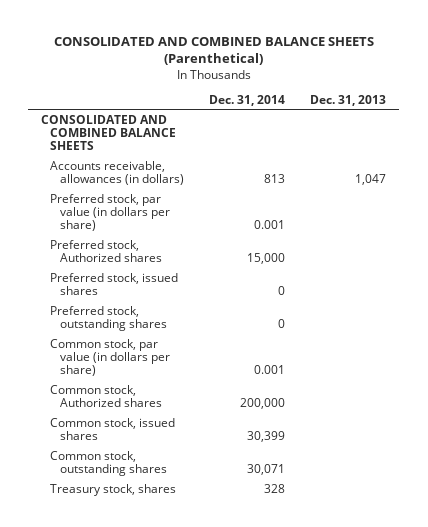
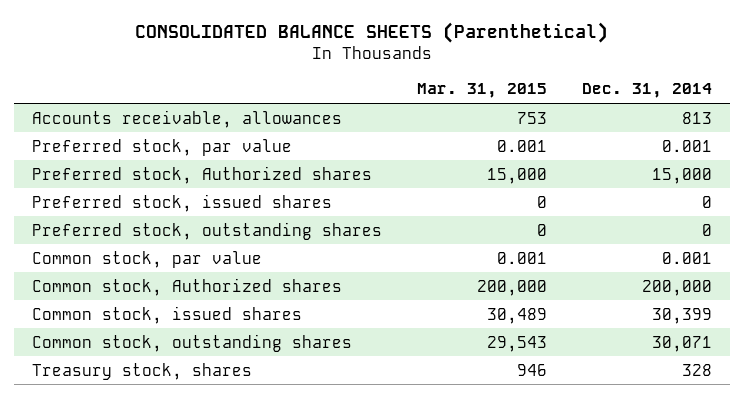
- CONSOLIDATED AND COMBINED BALANCE SHEETS (Parenthetical)
+ CONSOLIDATED BALANCE SHEETS (Parenthetical)
- | Dec. 31, 2014 | Dec. 31, 2013
+ | Mar. 31, 2015 | Dec. 31, 2014
- CONSOLIDATED AND COMBINED BALANCE SHEETS
- Accounts receivable, allowances (in dollars) | 813 | 1,047
- Preferred stock, par value (in dollars per share) | 0.001 |
+ Accounts receivable, allowances | 753 | 813
+ Preferred stock, par value | 0.001 | 0.001
- Common stock, par value (in dollars per share) | 0.001 |
+ Common stock, par value | 0.001 | 0.001

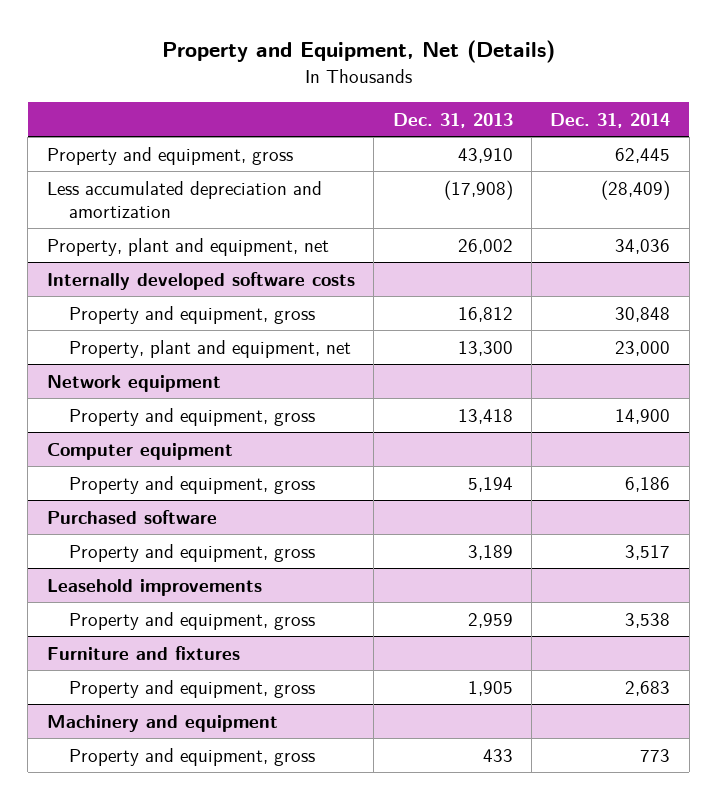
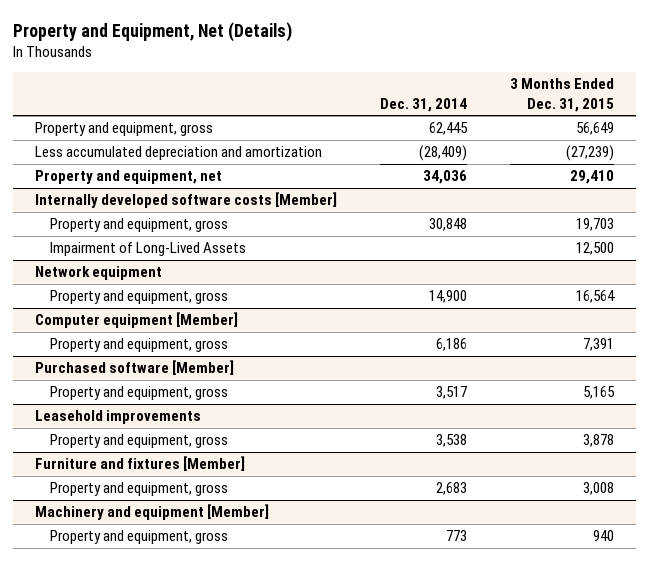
- | Dec. 31, 2013 | Dec. 31, 2014
+ | Dec. 31, 2014 | 3 Months Ended Dec. 31, 2015
- Property, plant and equipment, net | 26,002 | 34,036
- Internally developed software costs
+ Property and equipment, net | 34,036 | 29,410
+ Internally developed software costs [Member]
- Property, plant and equipment, net | 13,300 | 23,000
+ Impairment of Long-Lived Assets | | 12,500
- Computer equipment
+ Computer equipment [Member]
- Purchased software
+ Purchased software [Member]
- Furniture and fixtures
+ Furniture and fixtures [Member]
- Machinery and equipment
+ Machinery and equipment [Member]

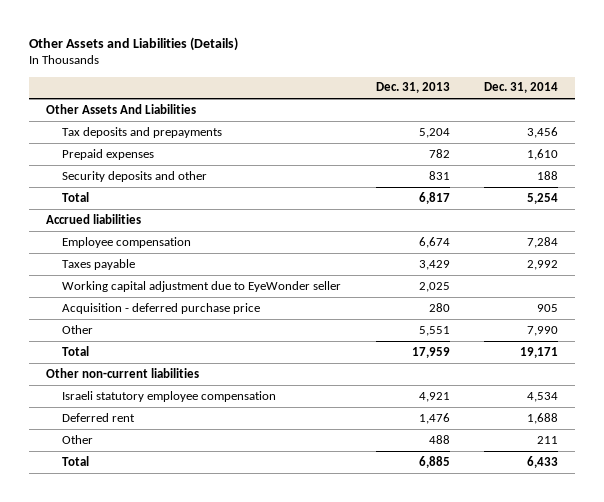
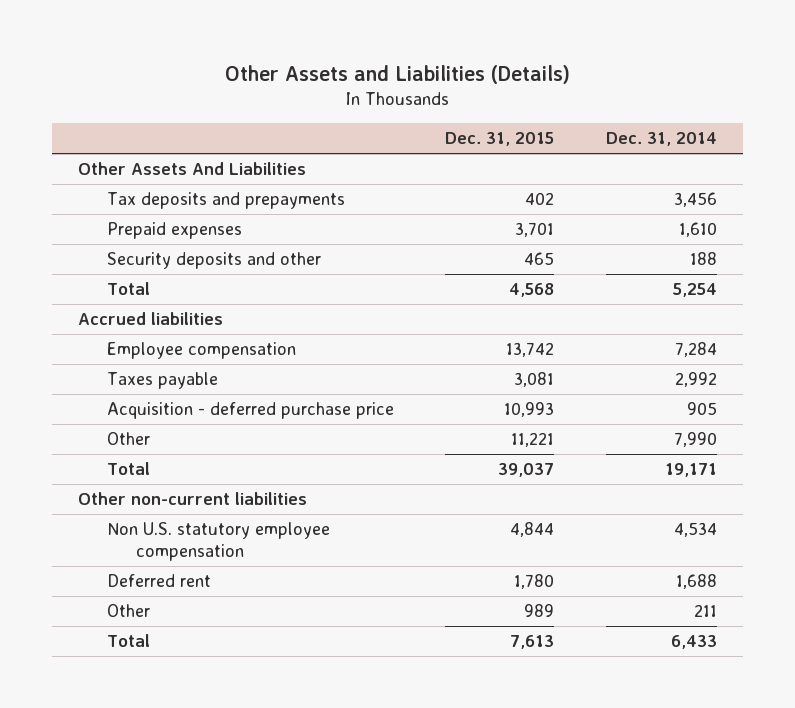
- | Dec. 31, 2013 | Dec. 31, 2014
+ | Dec. 31, 2015 | Dec. 31, 2014
- Working capital adjustment due to EyeWonder seller | 2,025 |
- Israeli statutory employee compensation | 4,921 | 4,534
+ Non U.S. statutory employee compensation | 4,844 | 4,534

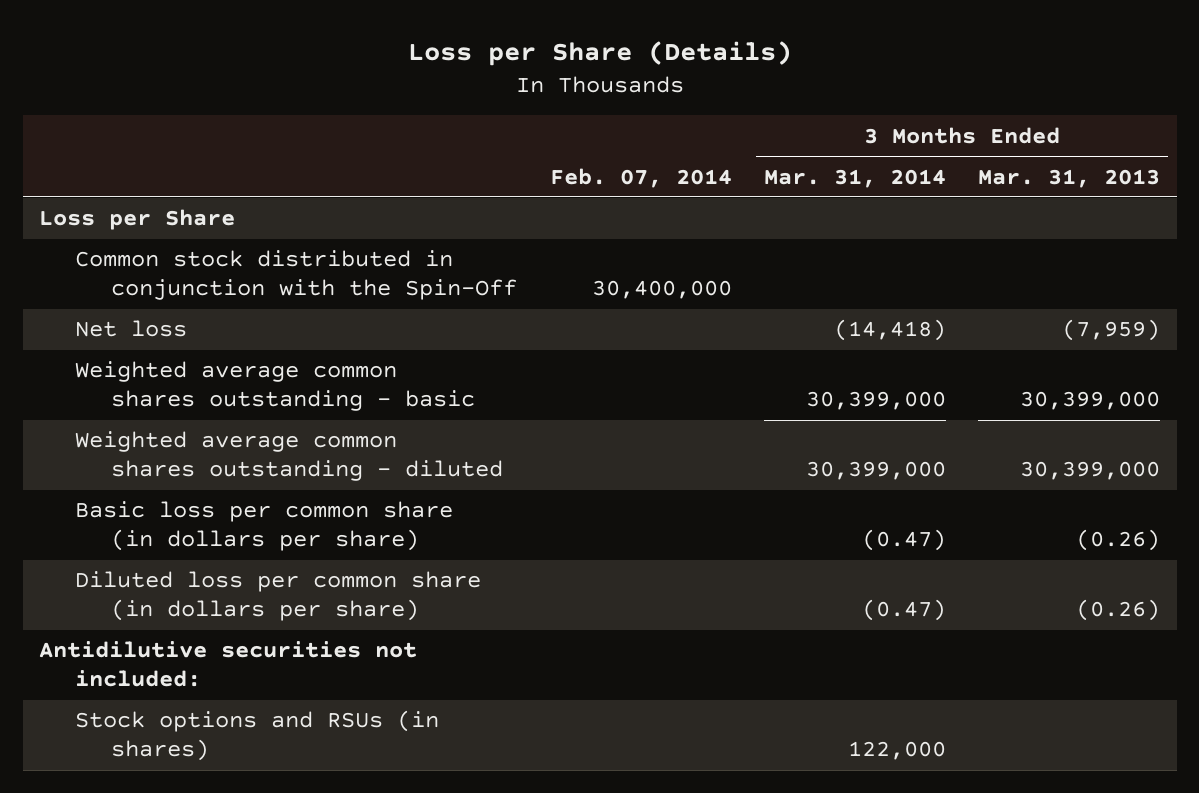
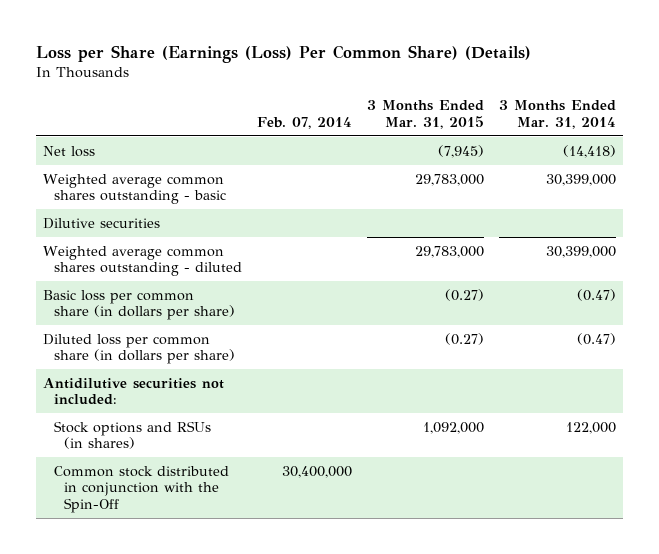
- Loss per Share (Details)
+ Loss per Share (Earnings (Loss) Per Common Share) (Details)
- | Feb. 07, 2014 | 3 Months Ended Mar. 31, 2014 | 3 Months Ended Mar. 31, 2013
+ | Feb. 07, 2014 | 3 Months Ended Mar. 31, 2015 | 3 Months Ended Mar. 31, 2014
- Loss per Share
+ Dilutive securities
moved down: Common stock distributed in conjunction with the Spin-Off | 30,400,000 | |

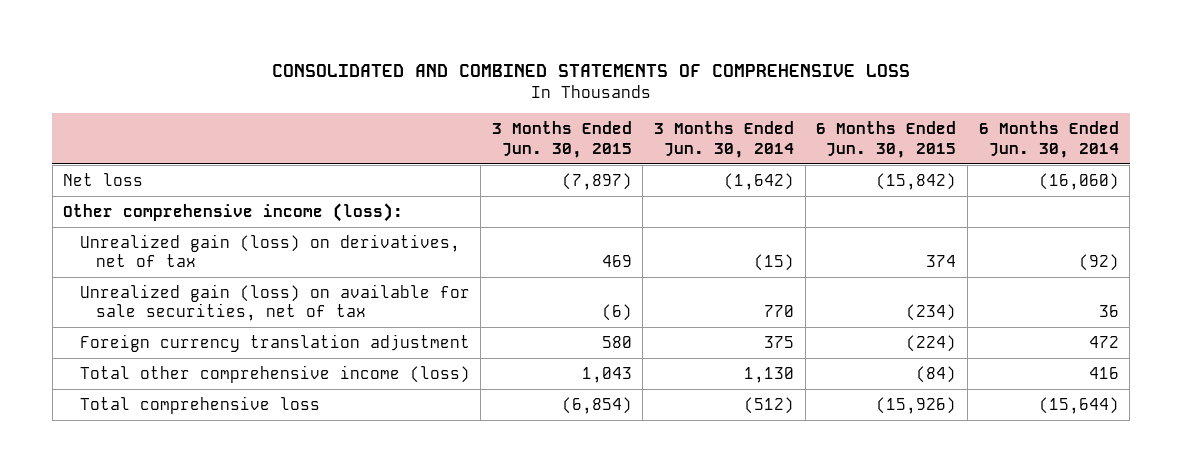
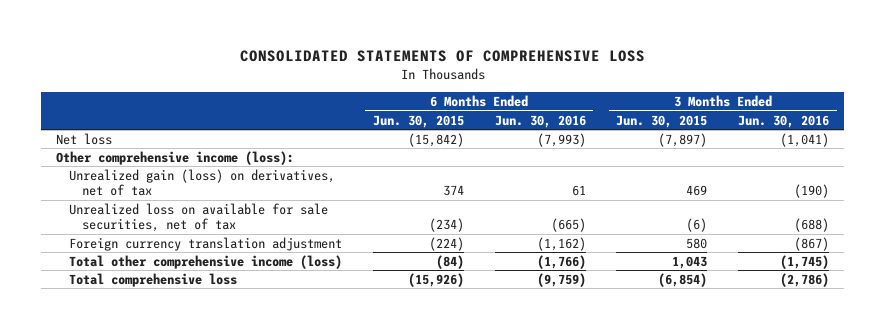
- CONSOLIDATED AND COMBINED STATEMENTS OF COMPREHENSIVE LOSS
+ CONSOLIDATED STATEMENTS OF COMPREHENSIVE LOSS
- | 3 Months Ended Jun. 30, 2015 | 3 Months Ended Jun. 30, 2014 | 6 Months Ended Jun. 30, 2015 | 6 Months Ended Jun. 30, 2014
+ | 6 Months Ended Jun. 30, 2015 | 6 Months Ended Jun. 30, 2016 | 3 Months Ended Jun. 30, 2015 | 3 Months Ended Jun. 30, 2016
- Unrealized gain (loss) on available for sale securities, net of tax | (6) | 770 | (234) | 36
+ Unrealized loss on available for sale securities, net of tax | (234) | (665) | (6) | (688)

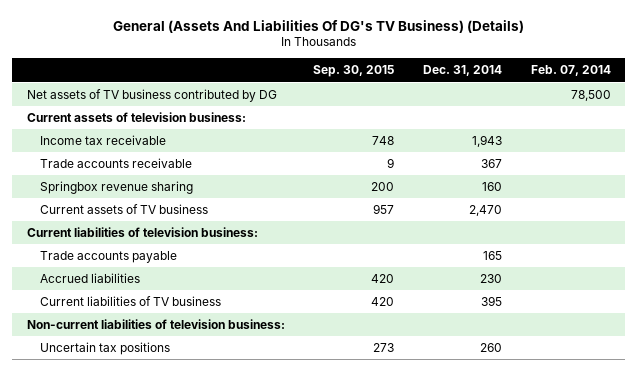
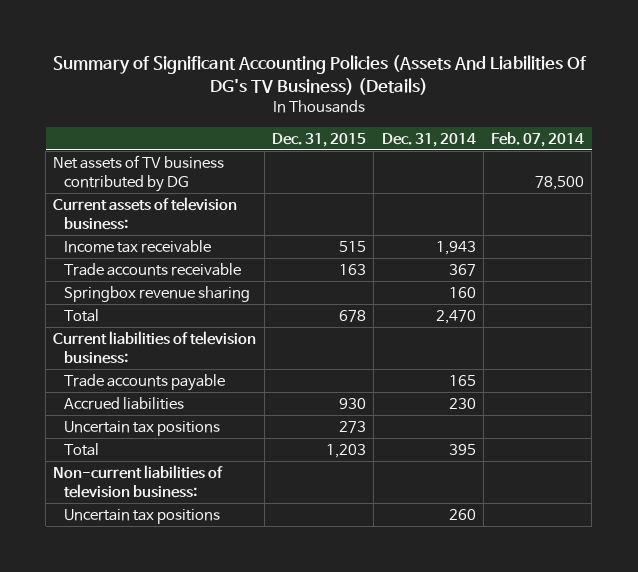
- General (Assets And Liabilities Of DG's TV Business) (Details)
+ Summary of Significant Accounting Policies (Assets And Liabilities Of DG's TV Business) (Details)
- | Sep. 30, 2015 | Dec. 31, 2014 | Feb. 07, 2014
+ | Dec. 31, 2015 | Dec. 31, 2014 | Feb. 07, 2014
- Current assets of TV business | 957 | 2,470 |
+ Total | 678 | 2,470 |
- Current liabilities of TV business | 420 | 395 |
+ Uncertain tax positions | 273 | |
+ Total | 1,203 | 395 |

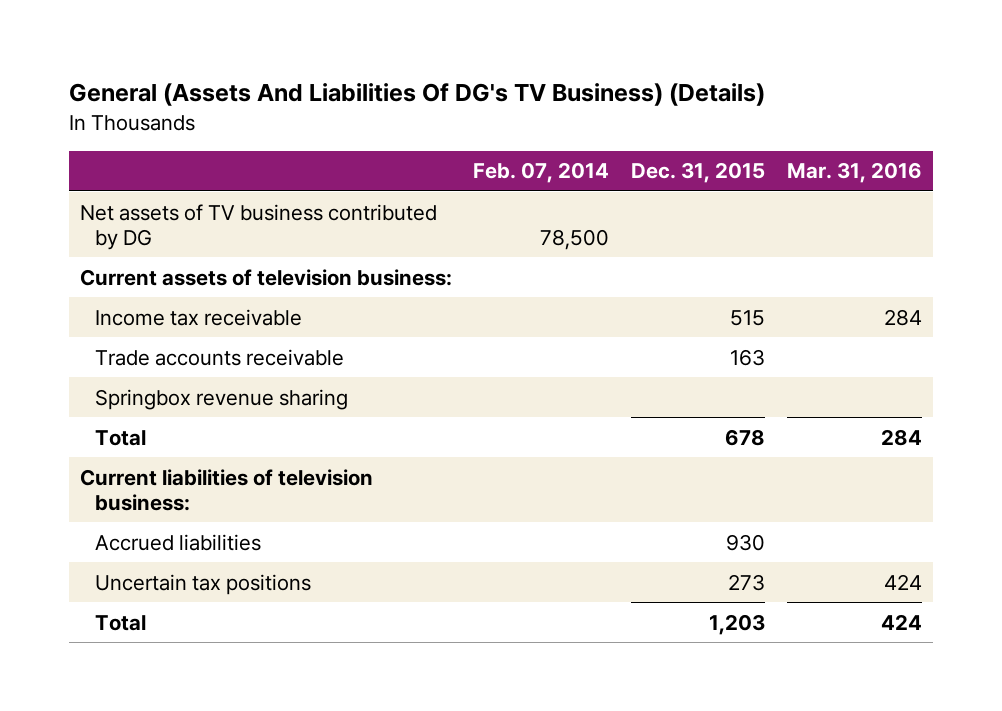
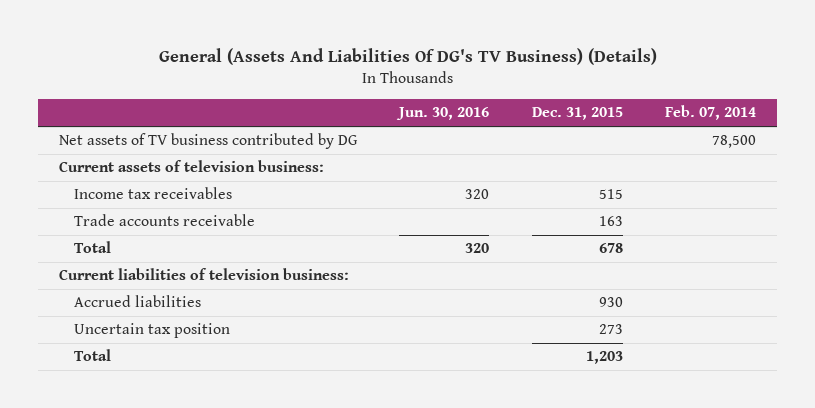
- | Feb. 07, 2014 | Dec. 31, 2015 | Mar. 31, 2016
+ | Jun. 30, 2016 | Dec. 31, 2015 | Feb. 07, 2014
- Income tax receivable | | 515 | 284
+ Income tax receivables | 320 | 515 |
- Springbox revenue sharing
- Uncertain tax positions | | 273 | 424
+ Uncertain tax position | | 273 |

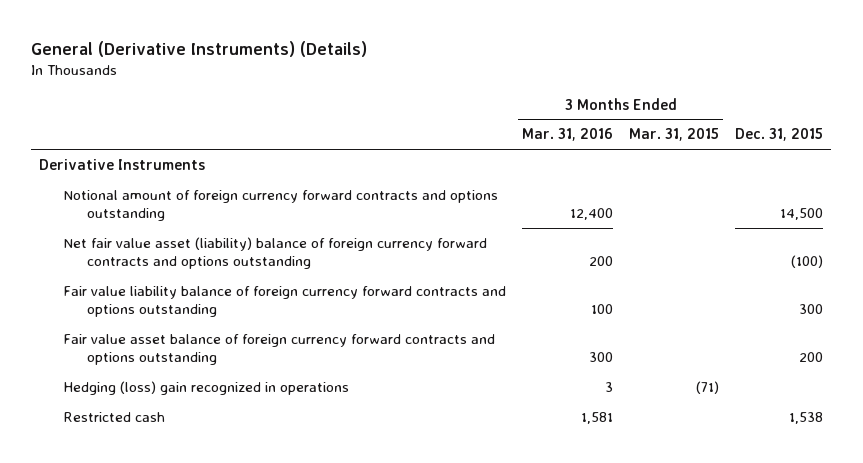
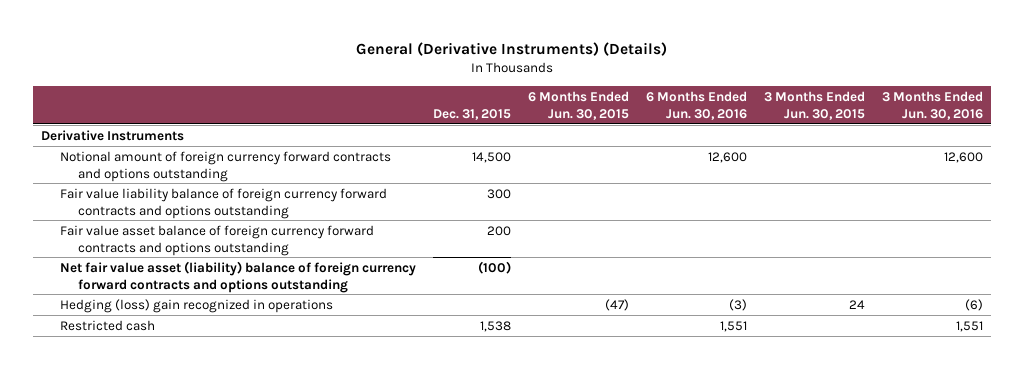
- | 3 Months Ended Mar. 31, 2016 | 3 Months Ended Mar. 31, 2015 | Dec. 31, 2015
+ | Dec. 31, 2015 | 6 Months Ended Jun. 30, 2015 | 6 Months Ended Jun. 30, 2016 | 3 Months Ended Jun. 30, 2015 | 3 Months Ended Jun. 30, 2016
moved down: Net fair value asset (liability) balance of foreign currency forward contracts and options outstanding | (100) | | | |

